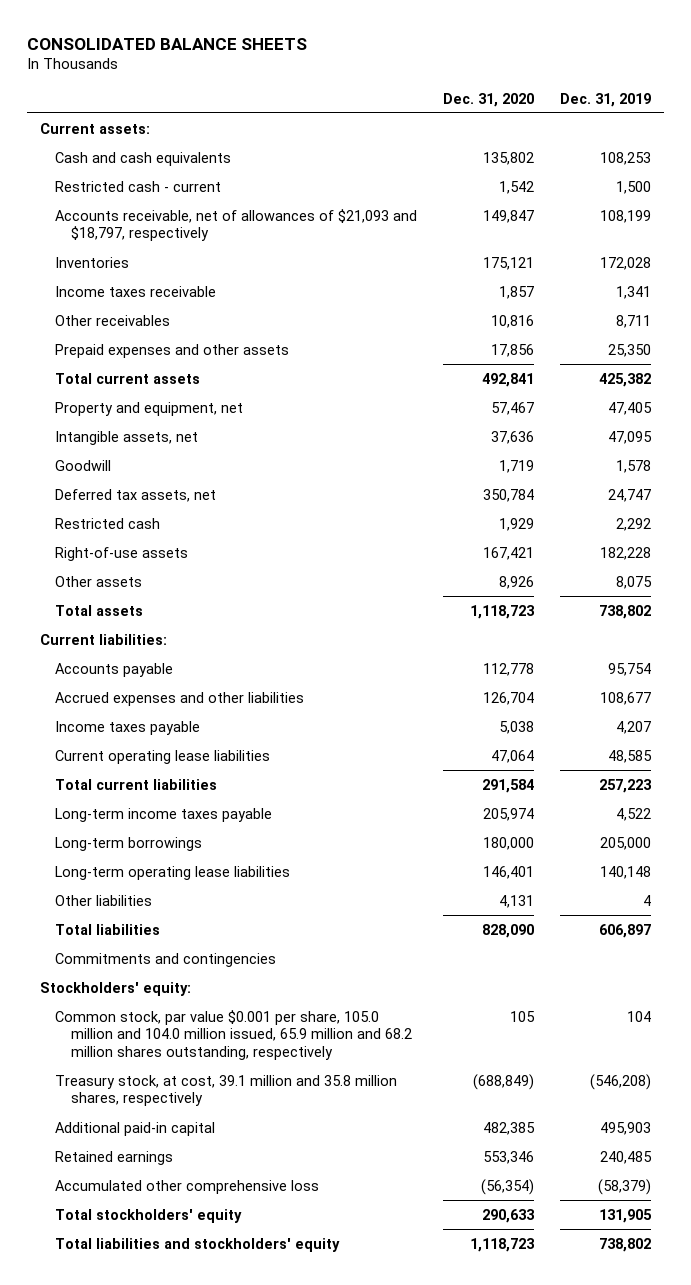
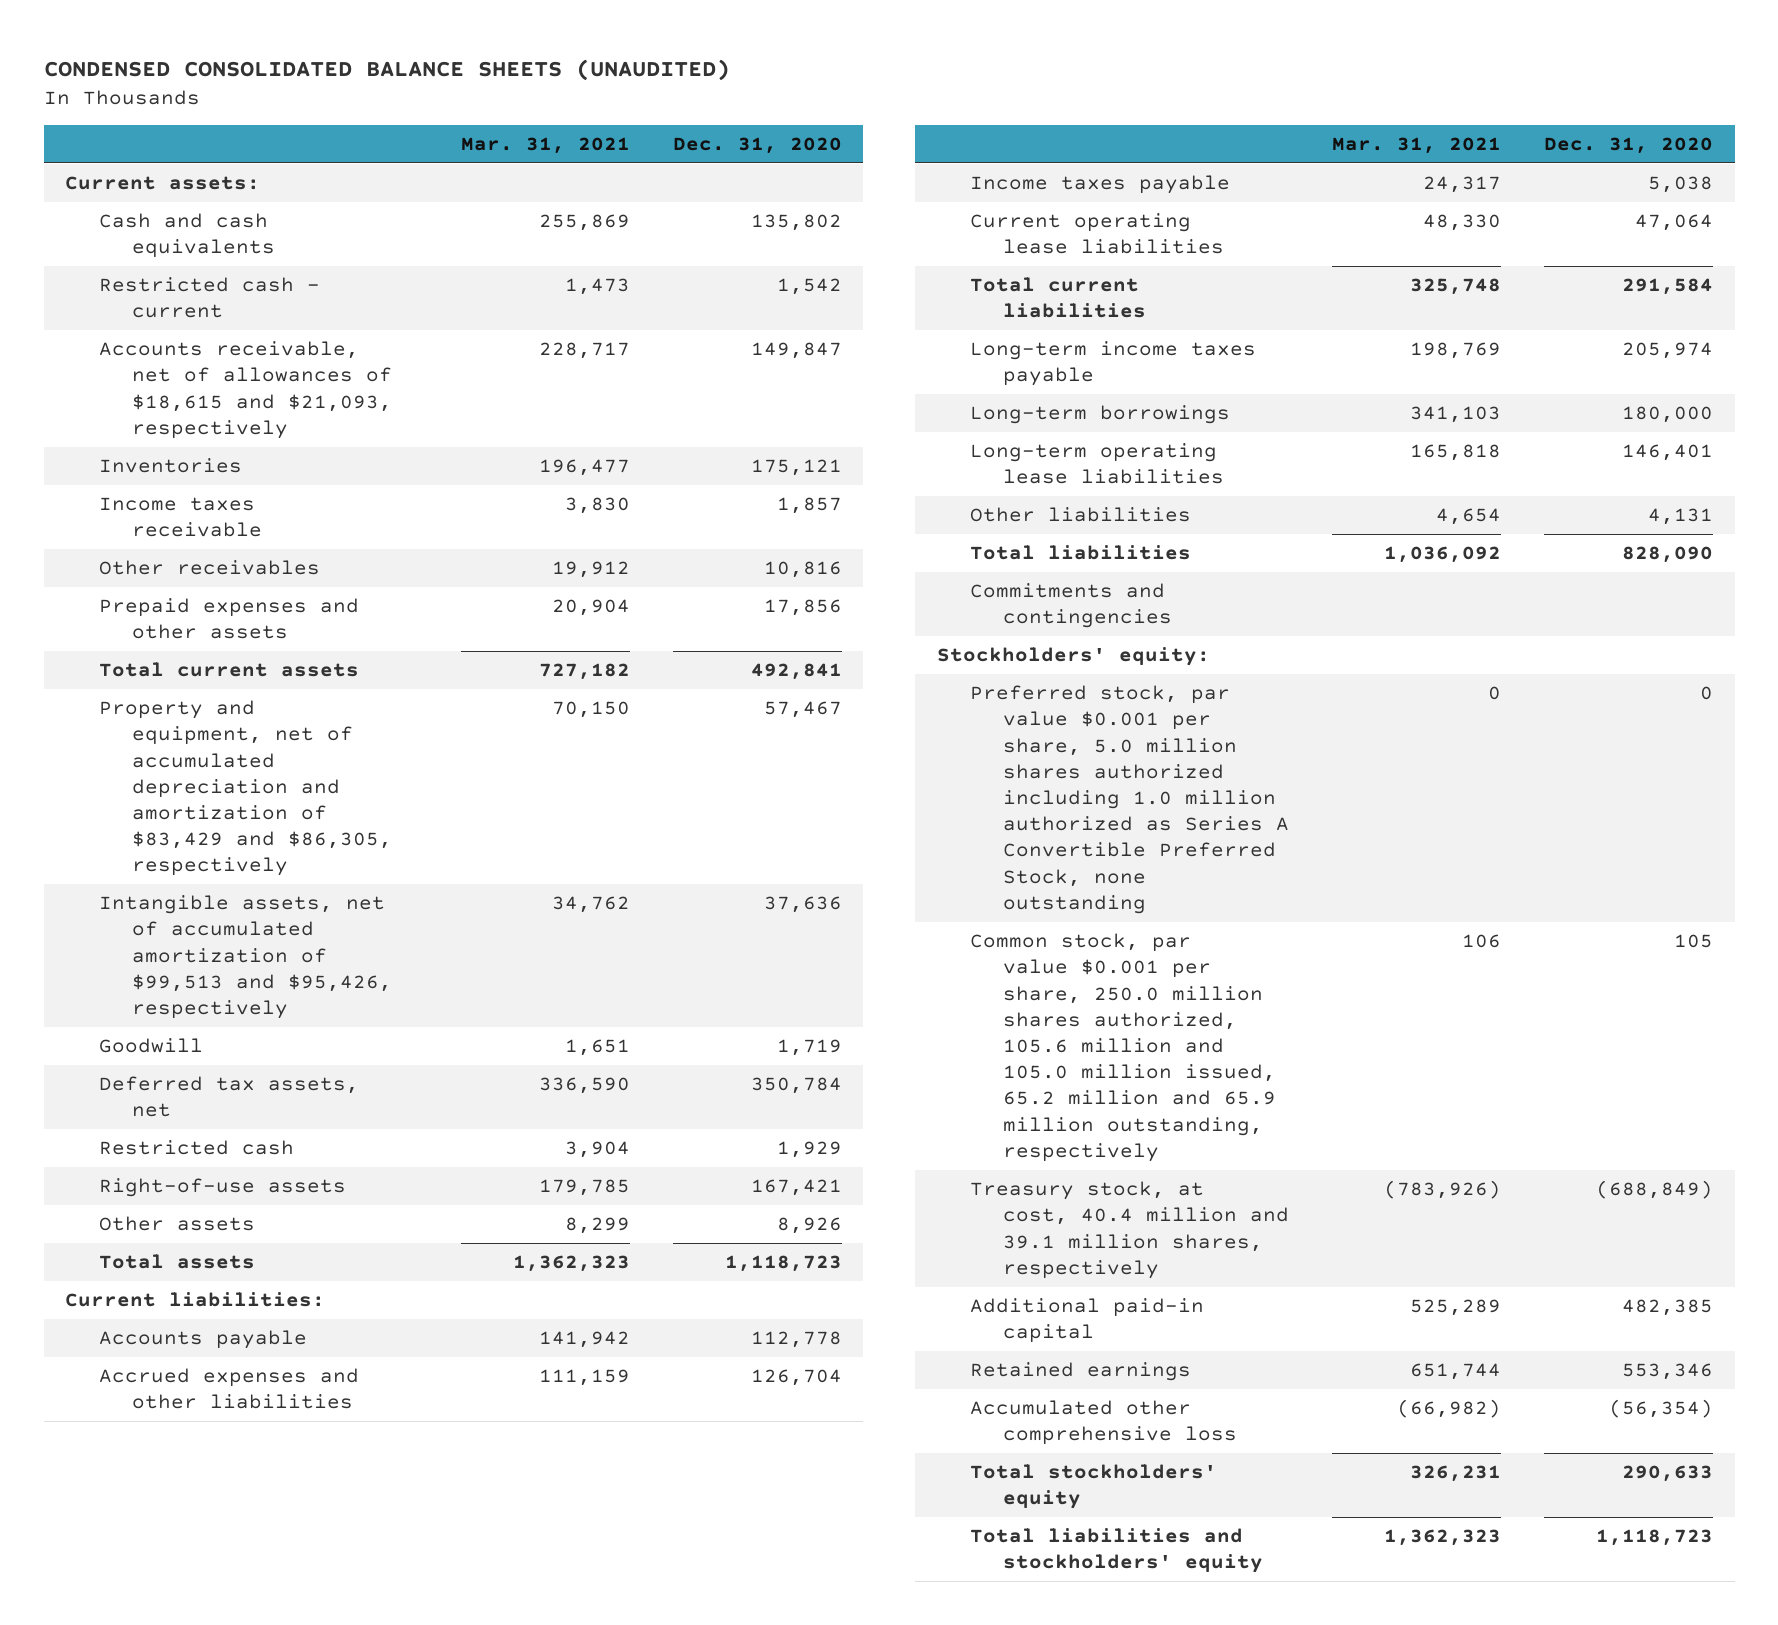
- CONSOLIDATED BALANCE SHEETS
+ CONDENSED CONSOLIDATED BALANCE SHEETS (UNAUDITED)
- | Dec. 31, 2020 | Dec. 31, 2019
+ | Mar. 31, 2021 | Dec. 31, 2020
- Accounts receivable, net of allowances of $21,093 and $18,797, respectively | 149,847 | 108,199
+ Accounts receivable, net of allowances of $18,615 and $21,093, respectively | 228,717 | 149,847
- Property and equipment, net | 57,467 | 47,405
- Intangible assets, net | 37,636 | 47,095
+ Property and equipment, net of accumulated depreciation and amortization of $83,429 and $86,305, respectively | 70,150 | 57,467
+ Intangible assets, net of accumulated amortization of $99,513 and $95,426, respectively | 34,762 | 37,636
- Common stock, par value $0.001 per share, 105.0 million and 104.0 million issued, 65.9 million and 68.2 million shares outstanding, respectively | 105 | 104
- Treasury stock, at cost, 39.1 million and 35.8 million shares, respectively | (688,849) | (546,208)
+ Preferred stock, par value $0.001 per share, 5.0 million shares authorized including 1.0 million authorized as Series A Convertible Preferred Stock, none outstanding | 0 | 0
+ Common stock, par value $0.001 per share, 250.0 million shares authorized, 105.6 million and 105.0 million issued, 65.2 million and 65.9 million outstanding, respectively | 106 | 105
+ Treasury stock, at cost, 40.4 million and 39.1 million shares, respectively | (783,926) | (688,849)

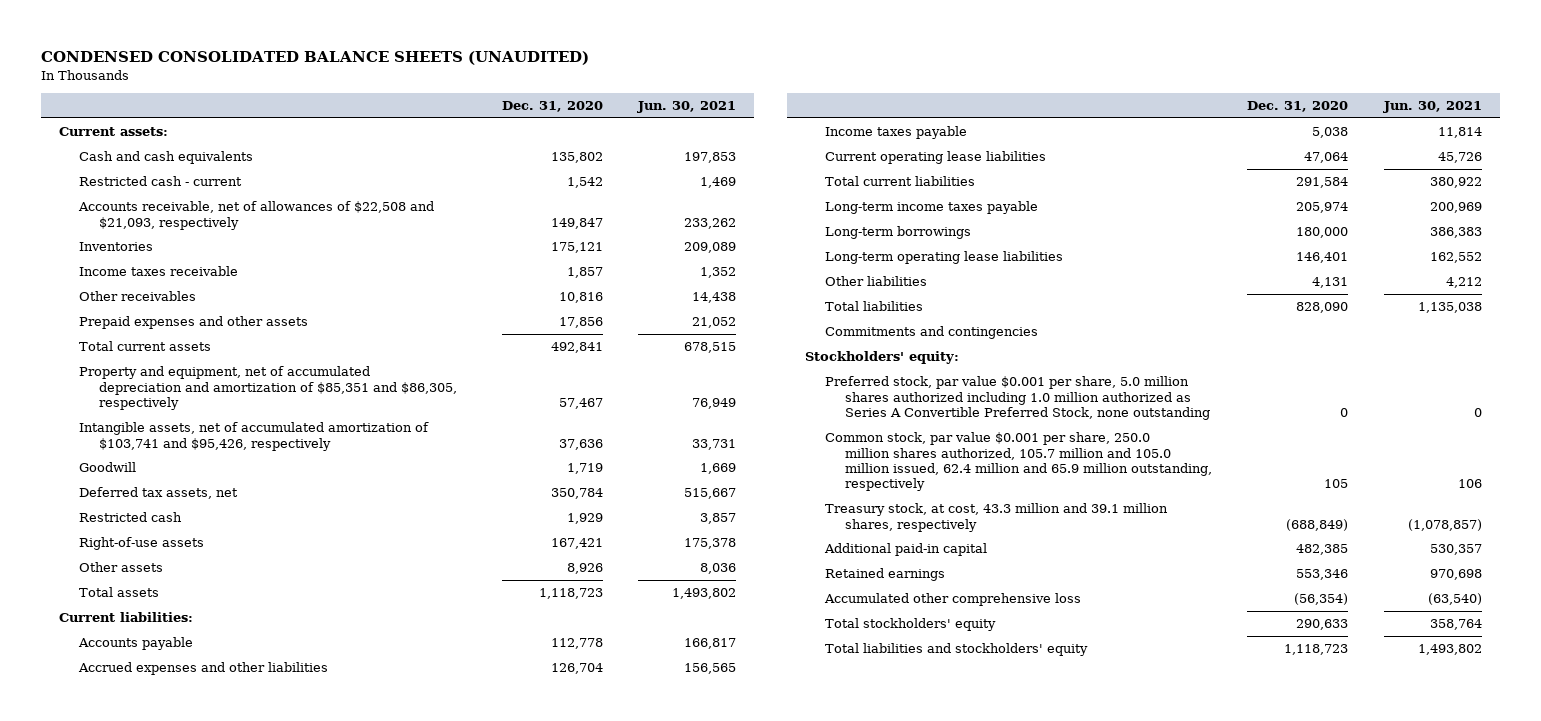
- | Mar. 31, 2021 | Dec. 31, 2020
+ | Dec. 31, 2020 | Jun. 30, 2021
- Accounts receivable, net of allowances of $18,615 and $21,093, respectively | 228,717 | 149,847
+ Accounts receivable, net of allowances of $22,508 and $21,093, respectively | 149,847 | 233,262
- Property and equipment, net of accumulated depreciation and amortization of $83,429 and $86,305, respectively | 70,150 | 57,467
- Intangible assets, net of accumulated amortization of $99,513 and $95,426, respectively | 34,762 | 37,636
+ Property and equipment, net of accumulated depreciation and amortization of $85,351 and $86,305, respectively | 57,467 | 76,949
+ Intangible assets, net of accumulated amortization of $103,741 and $95,426, respectively | 37,636 | 33,731
- Common stock, par value $0.001 per share, 250.0 million shares authorized, 105.6 million and 105.0 million issued, 65.2 million and 65.9 million outstanding, respectively | 106 | 105
- Treasury stock, at cost, 40.4 million and 39.1 million shares, respectively | (783,926) | (688,849)
+ Common stock, par value $0.001 per share, 250.0 million shares authorized, 105.7 million and 105.0 million issued, 62.4 million and 65.9 million outstanding, respectively | 105 | 106
+ Treasury stock, at cost, 43.3 million and 39.1 million shares, respectively | (688,849) | (1,078,857)

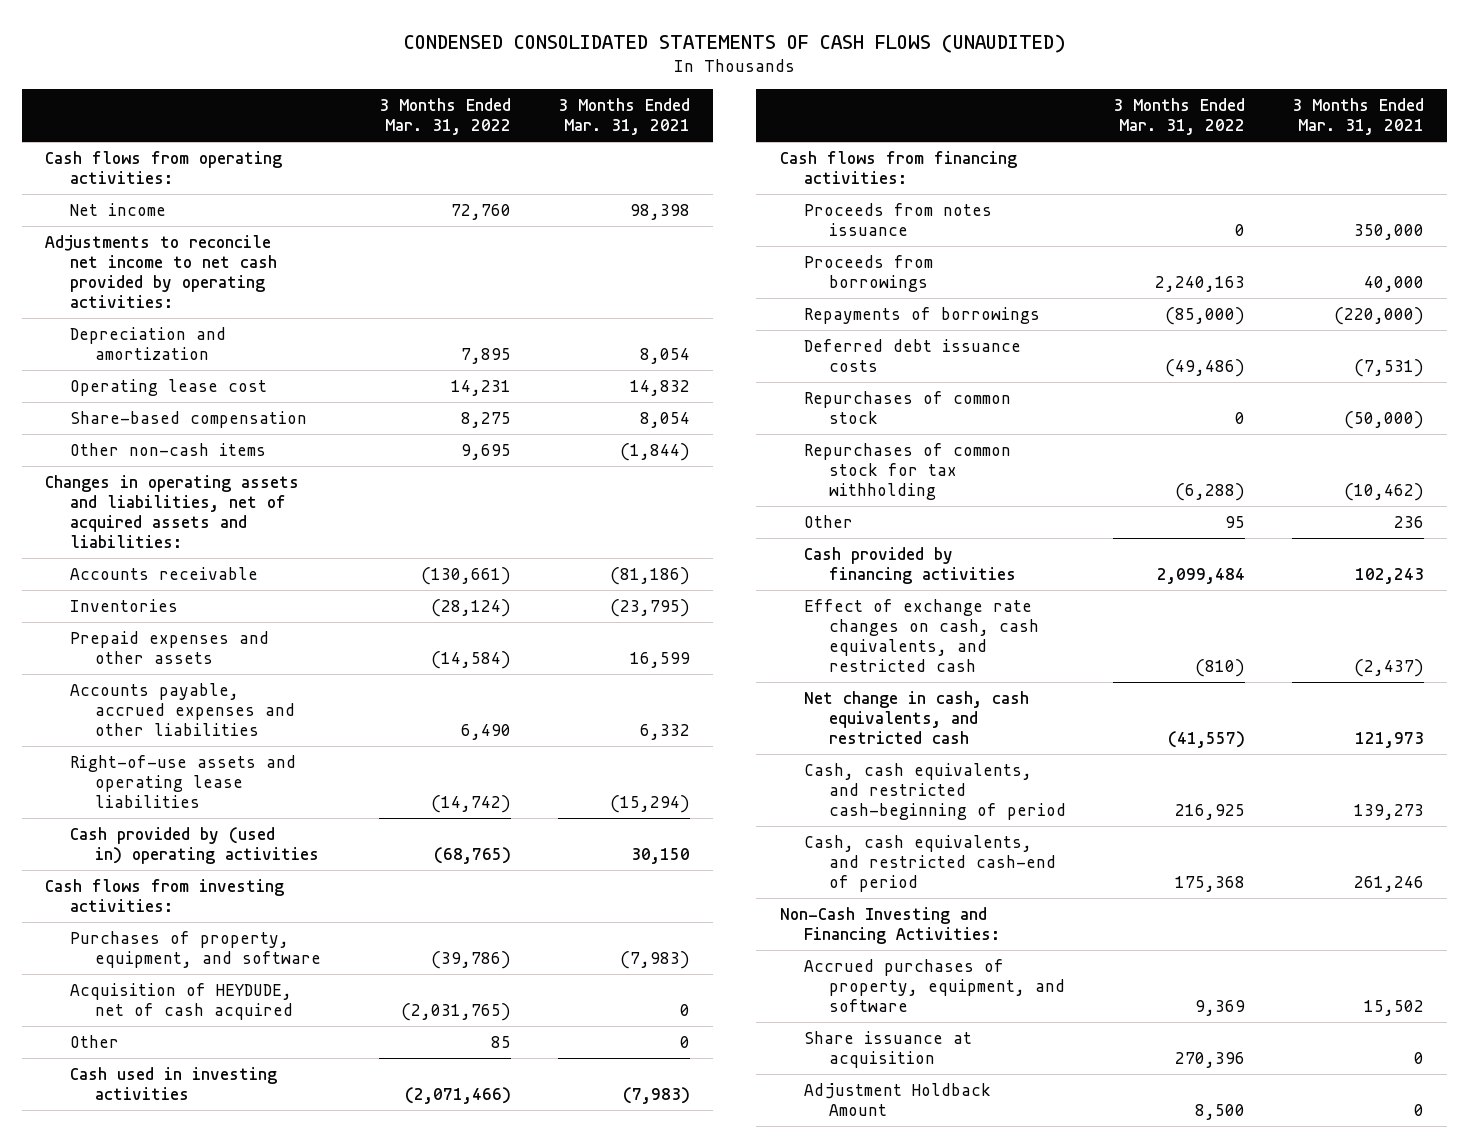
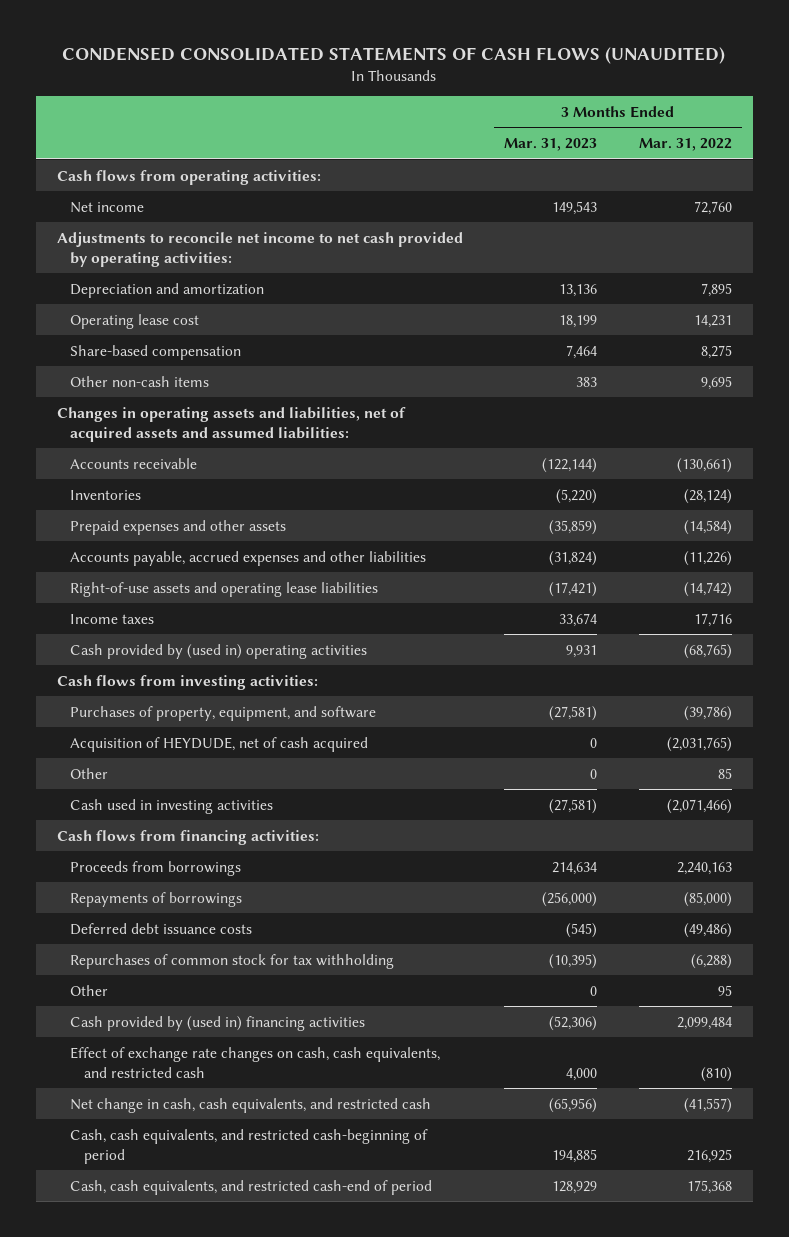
- | 3 Months Ended Mar. 31, 2022 | 3 Months Ended Mar. 31, 2021
+ | 3 Months Ended Mar. 31, 2023 | 3 Months Ended Mar. 31, 2022
- Changes in operating assets and liabilities, net of acquired assets and liabilities:
+ Changes in operating assets and liabilities, net of acquired assets and assumed liabilities:
- Accounts payable, accrued expenses and other liabilities | 6,490 | 6,332
+ Accounts payable, accrued expenses and other liabilities | (31,824) | (11,226)
+ Income taxes | 33,674 | 17,716
- Proceeds from notes issuance | 0 | 350,000
- Repurchases of common stock | 0 | (50,000)
- Cash provided by financing activities | 2,099,484 | 102,243
+ Cash provided by (used in) financing activities | (52,306) | 2,099,484
- Non-Cash Investing and Financing Activities:
- Accrued purchases of property, equipment, and software | 9,369 | 15,502
- Share issuance at acquisition | 270,396 | 0
- Adjustment Holdback Amount | 8,500 | 0

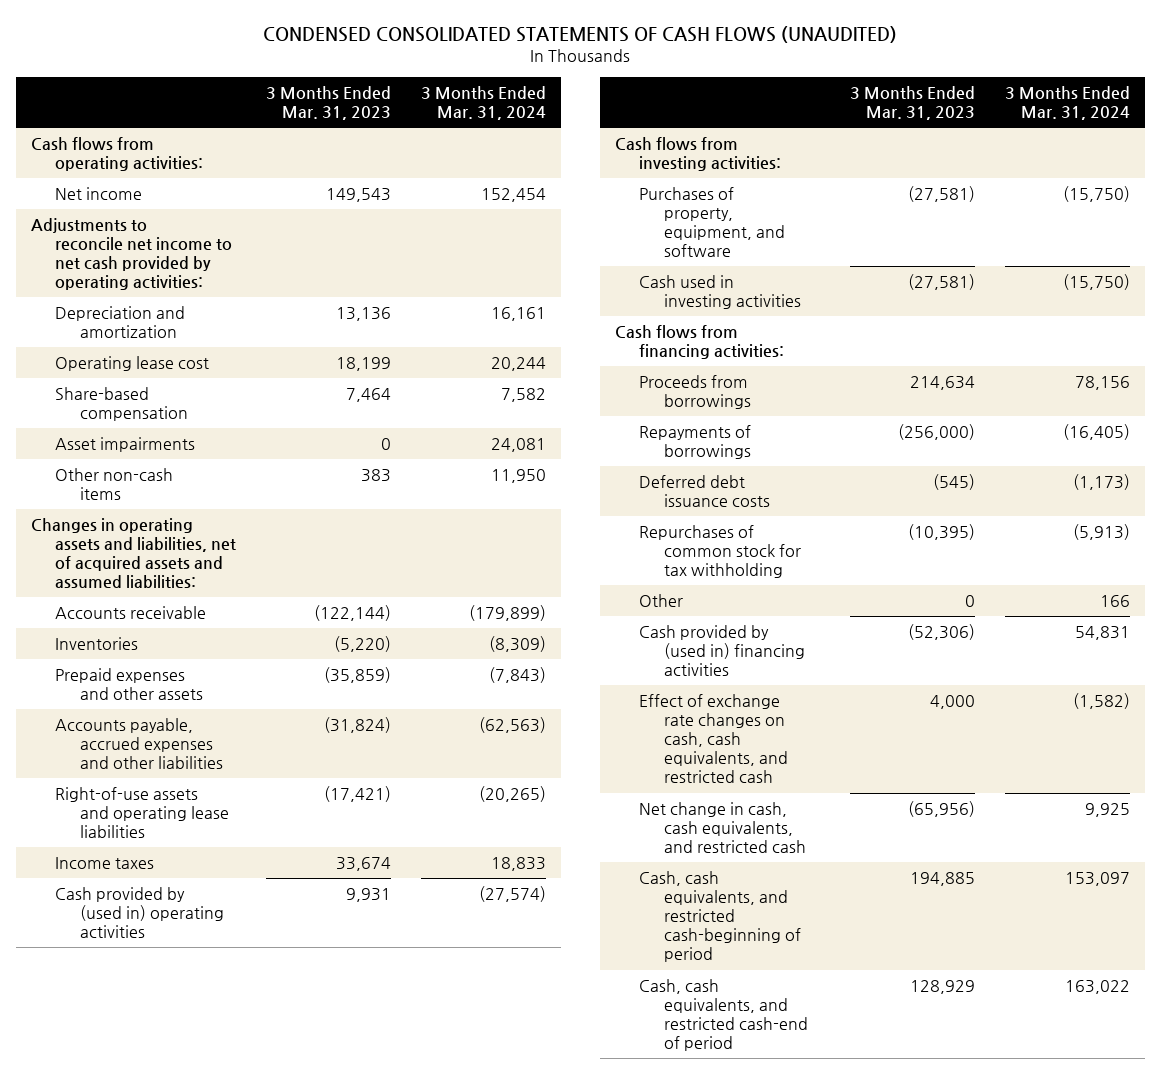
- | 3 Months Ended Mar. 31, 2023 | 3 Months Ended Mar. 31, 2022
+ | 3 Months Ended Mar. 31, 2023 | 3 Months Ended Mar. 31, 2024
+ Asset impairments | 0 | 24,081
- Acquisition of HEYDUDE, net of cash acquired | 0 | (2,031,765)
- Other | 0 | 85

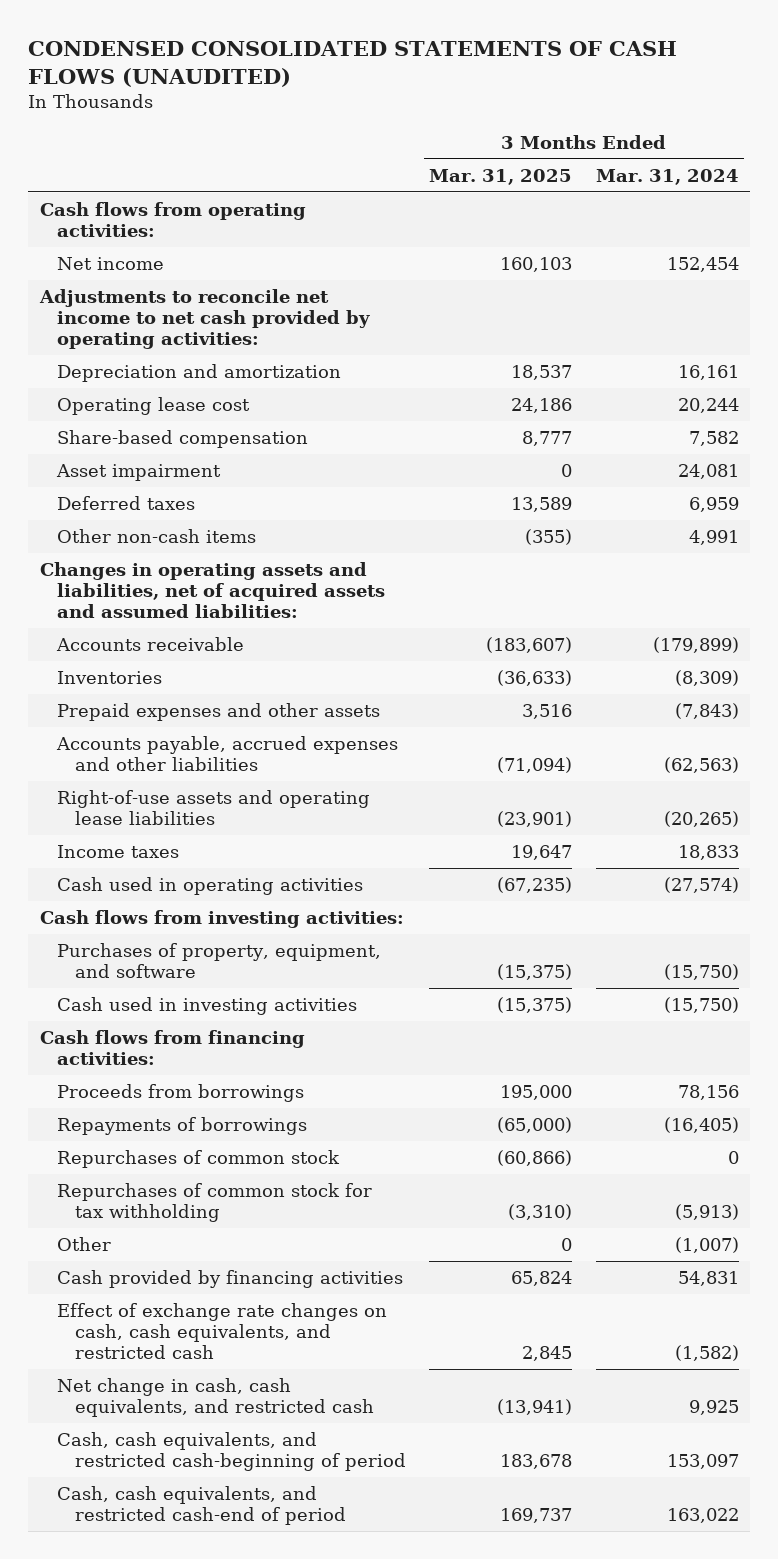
- | 3 Months Ended Mar. 31, 2023 | 3 Months Ended Mar. 31, 2024
+ | 3 Months Ended Mar. 31, 2025 | 3 Months Ended Mar. 31, 2024
- Asset impairments | 0 | 24,081
- Other non-cash items | 383 | 11,950
+ Asset impairment | 0 | 24,081
+ Deferred taxes | 13,589 | 6,959
+ Other non-cash items | (355) | 4,991
- Cash provided by (used in) operating activities | 9,931 | (27,574)
+ Cash used in operating activities | (67,235) | (27,574)
- Deferred debt issuance costs | (545) | (1,173)
+ Repurchases of common stock | (60,866) | 0
- Other | 0 | 166
- Cash provided by (used in) financing activities | (52,306) | 54,831
+ Other | 0 | (1,007)
+ Cash provided by financing activities | 65,824 | 54,831

